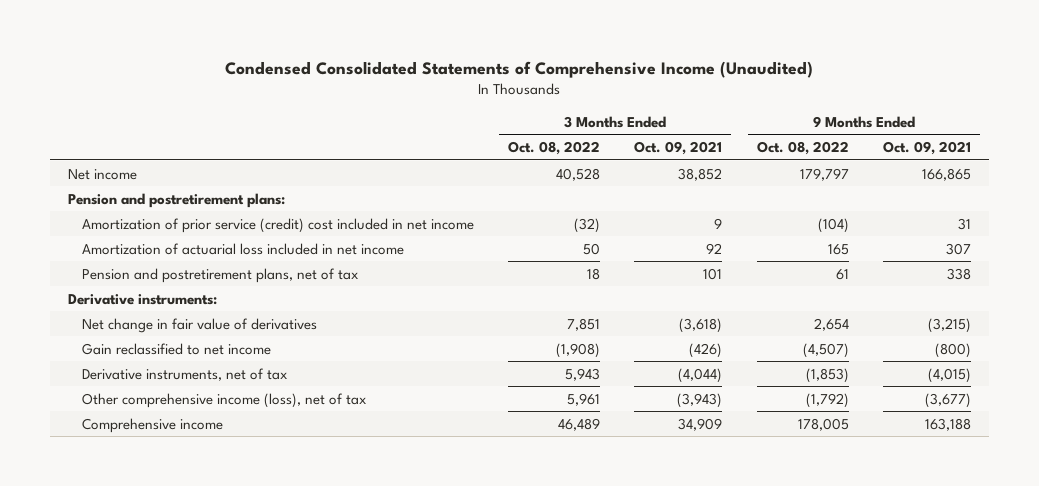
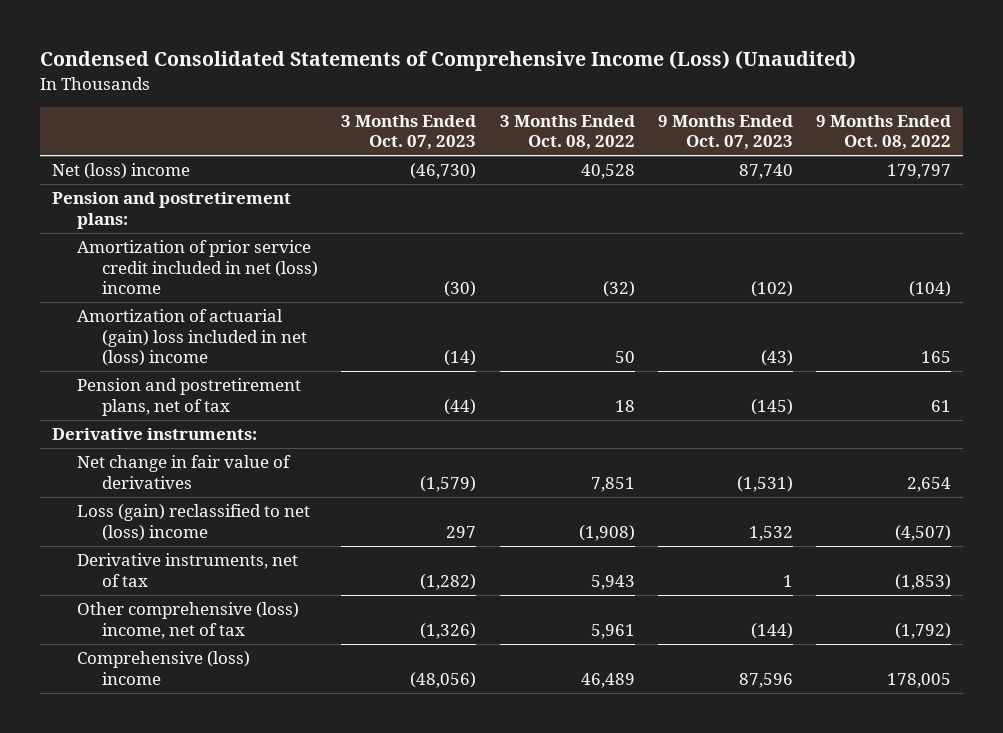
- Condensed Consolidated Statements of Comprehensive Income (Unaudited)
+ Condensed Consolidated Statements of Comprehensive Income (Loss) (Unaudited)
- | 3 Months Ended Oct. 08, 2022 | 3 Months Ended Oct. 09, 2021 | 9 Months Ended Oct. 08, 2022 | 9 Months Ended Oct. 09, 2021
+ | 3 Months Ended Oct. 07, 2023 | 3 Months Ended Oct. 08, 2022 | 9 Months Ended Oct. 07, 2023 | 9 Months Ended Oct. 08, 2022
- Net income | 40,528 | 38,852 | 179,797 | 166,865
+ Net (loss) income | (46,730) | 40,528 | 87,740 | 179,797
- Amortization of prior service (credit) cost included in net income | (32) | 9 | (104) | 31
- Amortization of actuarial loss included in net income | 50 | 92 | 165 | 307
+ Amortization of prior service credit included in net (loss) income | (30) | (32) | (102) | (104)
+ Amortization of actuarial (gain) loss included in net (loss) income | (14) | 50 | (43) | 165
- Gain reclassified to net income | (1,908) | (426) | (4,507) | (800)
+ Loss (gain) reclassified to net (loss) income | 297 | (1,908) | 1,532 | (4,507)
- Other comprehensive income (loss), net of tax | 5,961 | (3,943) | (1,792) | (3,677)
- Comprehensive income | 46,489 | 34,909 | 178,005 | 163,188
+ Other comprehensive (loss) income, net of tax | (1,326) | 5,961 | (144) | (1,792)
+ Comprehensive (loss) income | (48,056) | 46,489 | 87,596 | 178,005

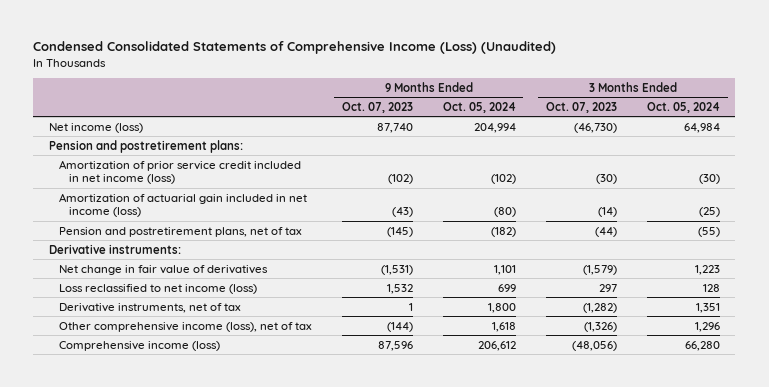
- | 3 Months Ended Oct. 07, 2023 | 3 Months Ended Oct. 08, 2022 | 9 Months Ended Oct. 07, 2023 | 9 Months Ended Oct. 08, 2022
+ | 9 Months Ended Oct. 07, 2023 | 9 Months Ended Oct. 05, 2024 | 3 Months Ended Oct. 07, 2023 | 3 Months Ended Oct. 05, 2024
- Net (loss) income | (46,730) | 40,528 | 87,740 | 179,797
+ Net income (loss) | 87,740 | 204,994 | (46,730) | 64,984
- Amortization of prior service credit included in net (loss) income | (30) | (32) | (102) | (104)
- Amortization of actuarial (gain) loss included in net (loss) income | (14) | 50 | (43) | 165
+ Amortization of prior service credit included in net income (loss) | (102) | (102) | (30) | (30)
+ Amortization of actuarial gain included in net income (loss) | (43) | (80) | (14) | (25)
- Loss (gain) reclassified to net (loss) income | 297 | (1,908) | 1,532 | (4,507)
+ Loss reclassified to net income (loss) | 1,532 | 699 | 297 | 128
- Other comprehensive (loss) income, net of tax | (1,326) | 5,961 | (144) | (1,792)
- Comprehensive (loss) income | (48,056) | 46,489 | 87,596 | 178,005
+ Other comprehensive income (loss), net of tax | (144) | 1,618 | (1,326) | 1,296
+ Comprehensive income (loss) | 87,596 | 206,612 | (48,056) | 66,280

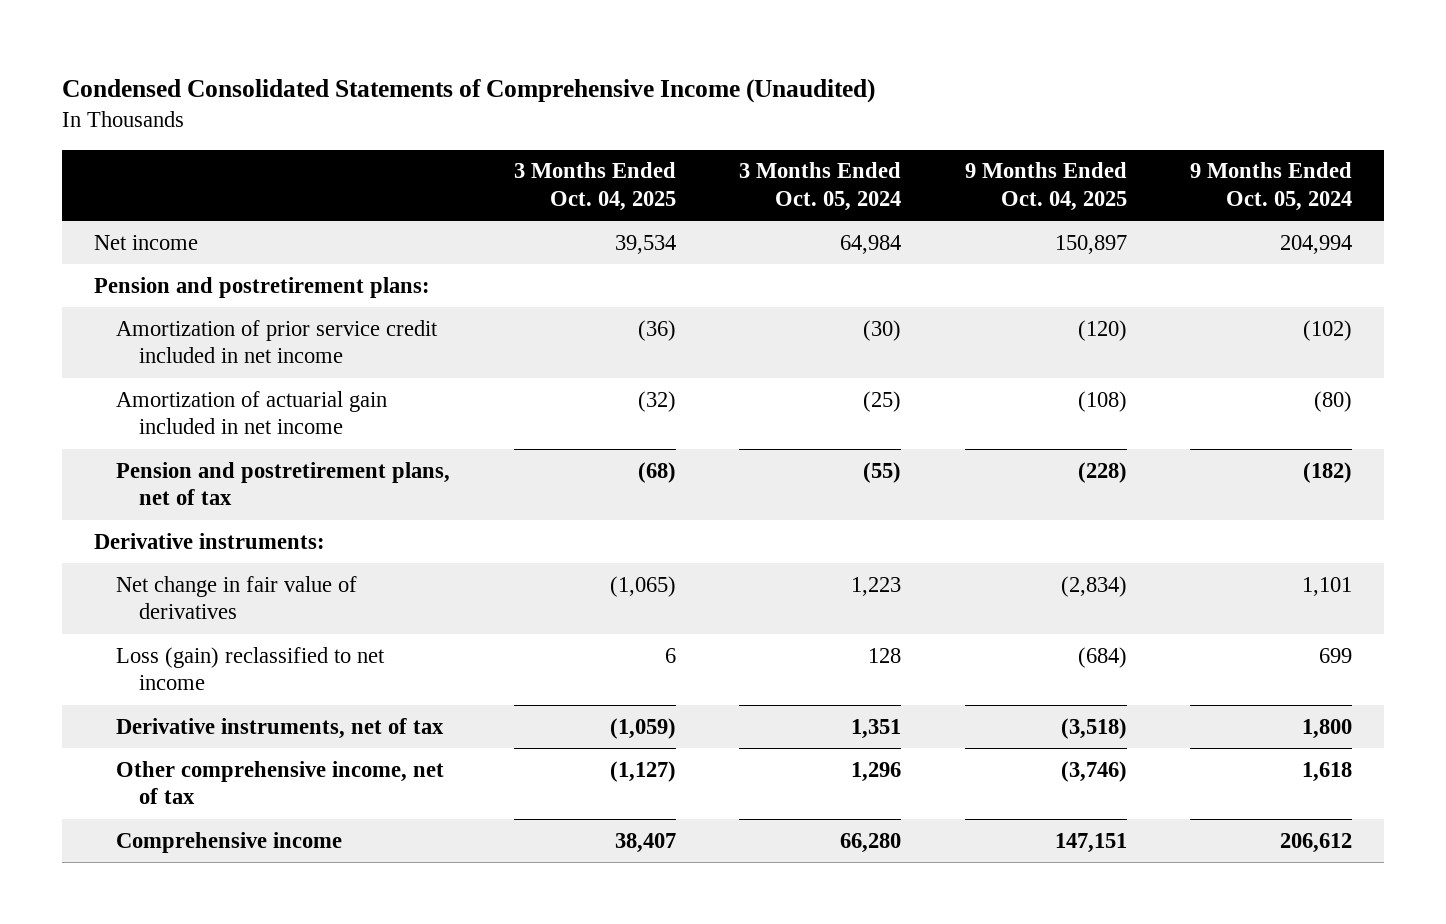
- Condensed Consolidated Statements of Comprehensive Income (Loss) (Unaudited)
+ Condensed Consolidated Statements of Comprehensive Income (Unaudited)
- | 9 Months Ended Oct. 07, 2023 | 9 Months Ended Oct. 05, 2024 | 3 Months Ended Oct. 07, 2023 | 3 Months Ended Oct. 05, 2024
+ | 3 Months Ended Oct. 04, 2025 | 3 Months Ended Oct. 05, 2024 | 9 Months Ended Oct. 04, 2025 | 9 Months Ended Oct. 05, 2024
- Net income (loss) | 87,740 | 204,994 | (46,730) | 64,984
+ Net income | 39,534 | 64,984 | 150,897 | 204,994
- Amortization of prior service credit included in net income (loss) | (102) | (102) | (30) | (30)
- Amortization of actuarial gain included in net income (loss) | (43) | (80) | (14) | (25)
+ Amortization of prior service credit included in net income | (36) | (30) | (120) | (102)
+ Amortization of actuarial gain included in net income | (32) | (25) | (108) | (80)
- Loss reclassified to net income (loss) | 1,532 | 699 | 297 | 128
+ Loss (gain) reclassified to net income | 6 | 128 | (684) | 699
- Other comprehensive income (loss), net of tax | (144) | 1,618 | (1,326) | 1,296
- Comprehensive income (loss) | 87,596 | 206,612 | (48,056) | 66,280
+ Other comprehensive income, net of tax | (1,127) | 1,296 | (3,746) | 1,618
+ Comprehensive income | 38,407 | 66,280 | 147,151 | 206,612

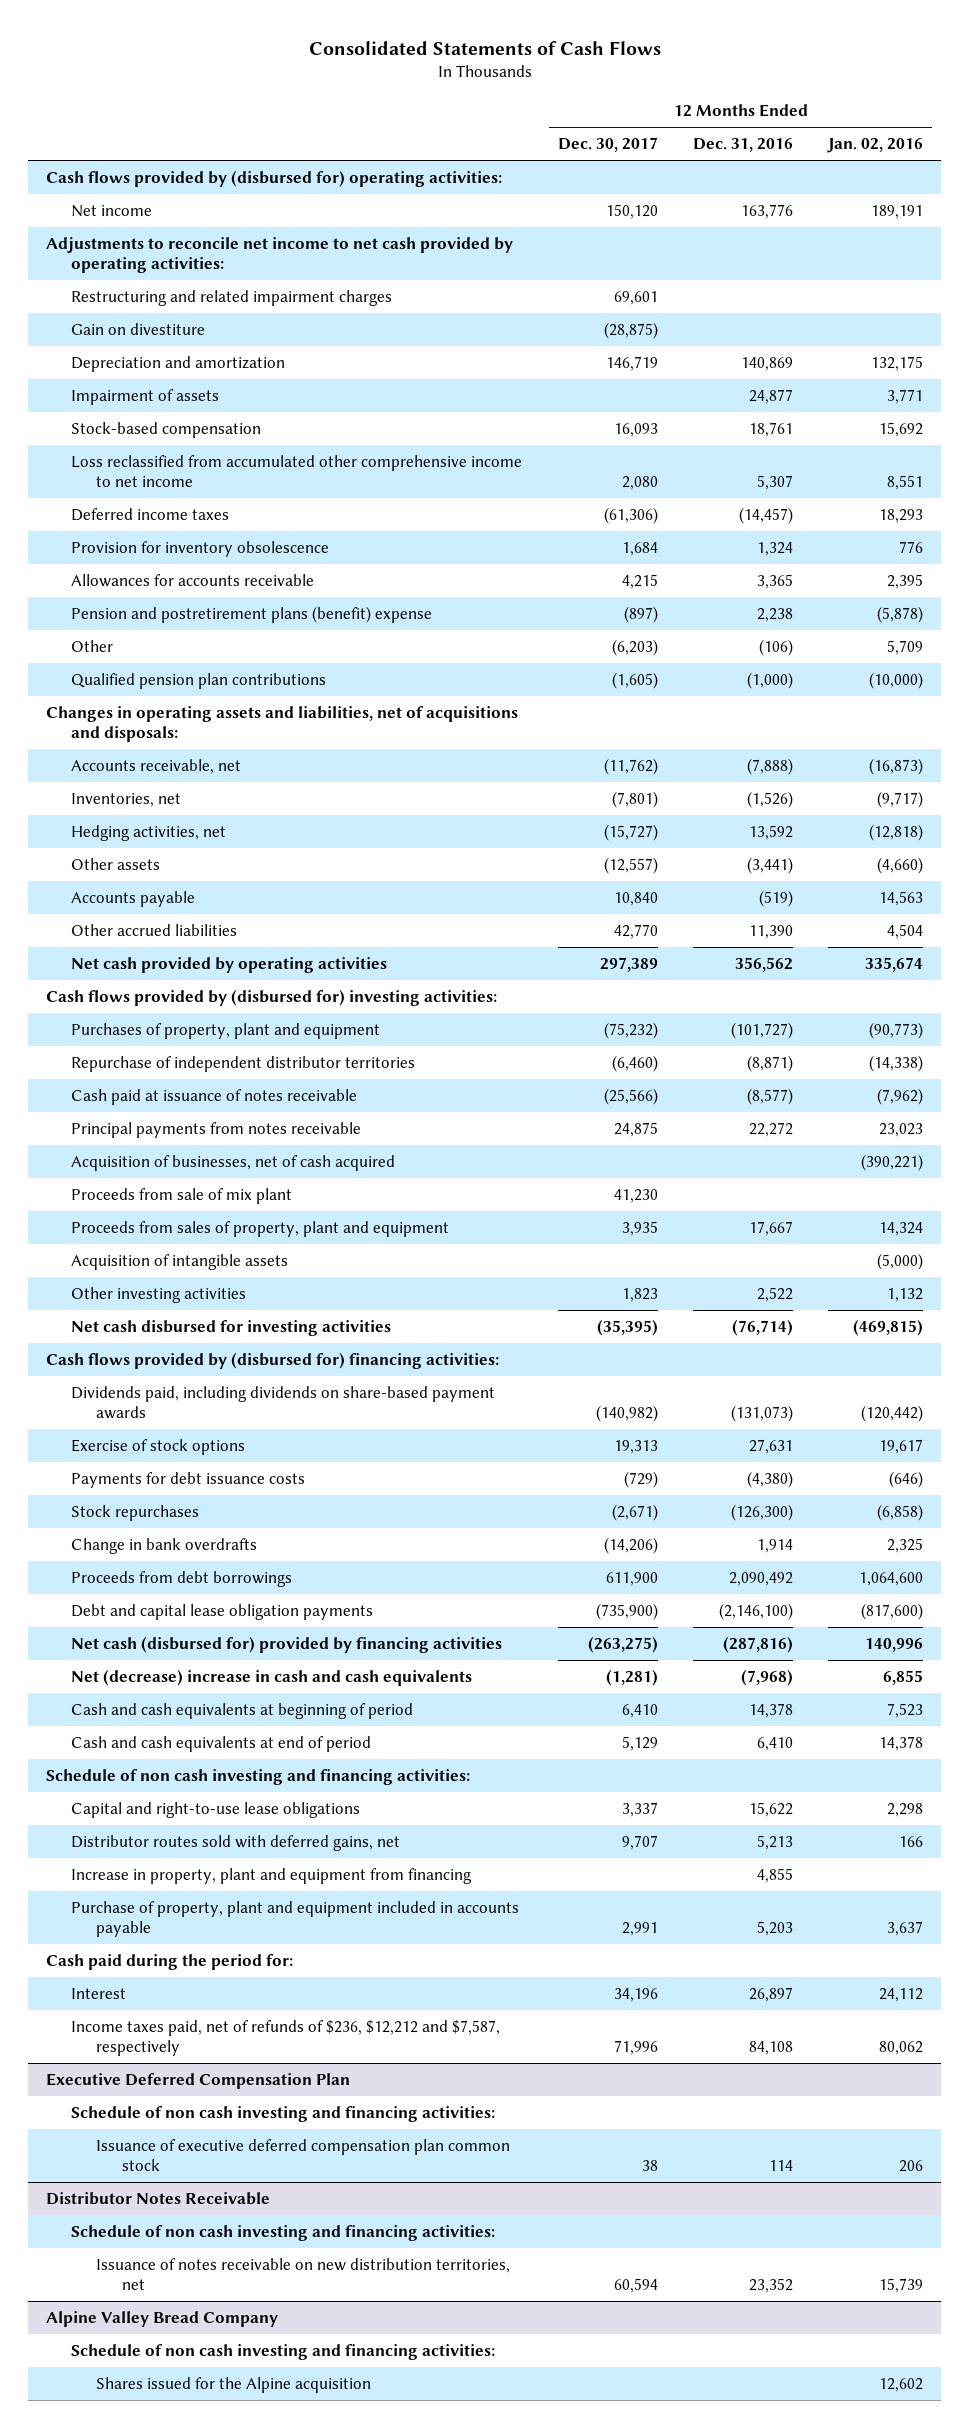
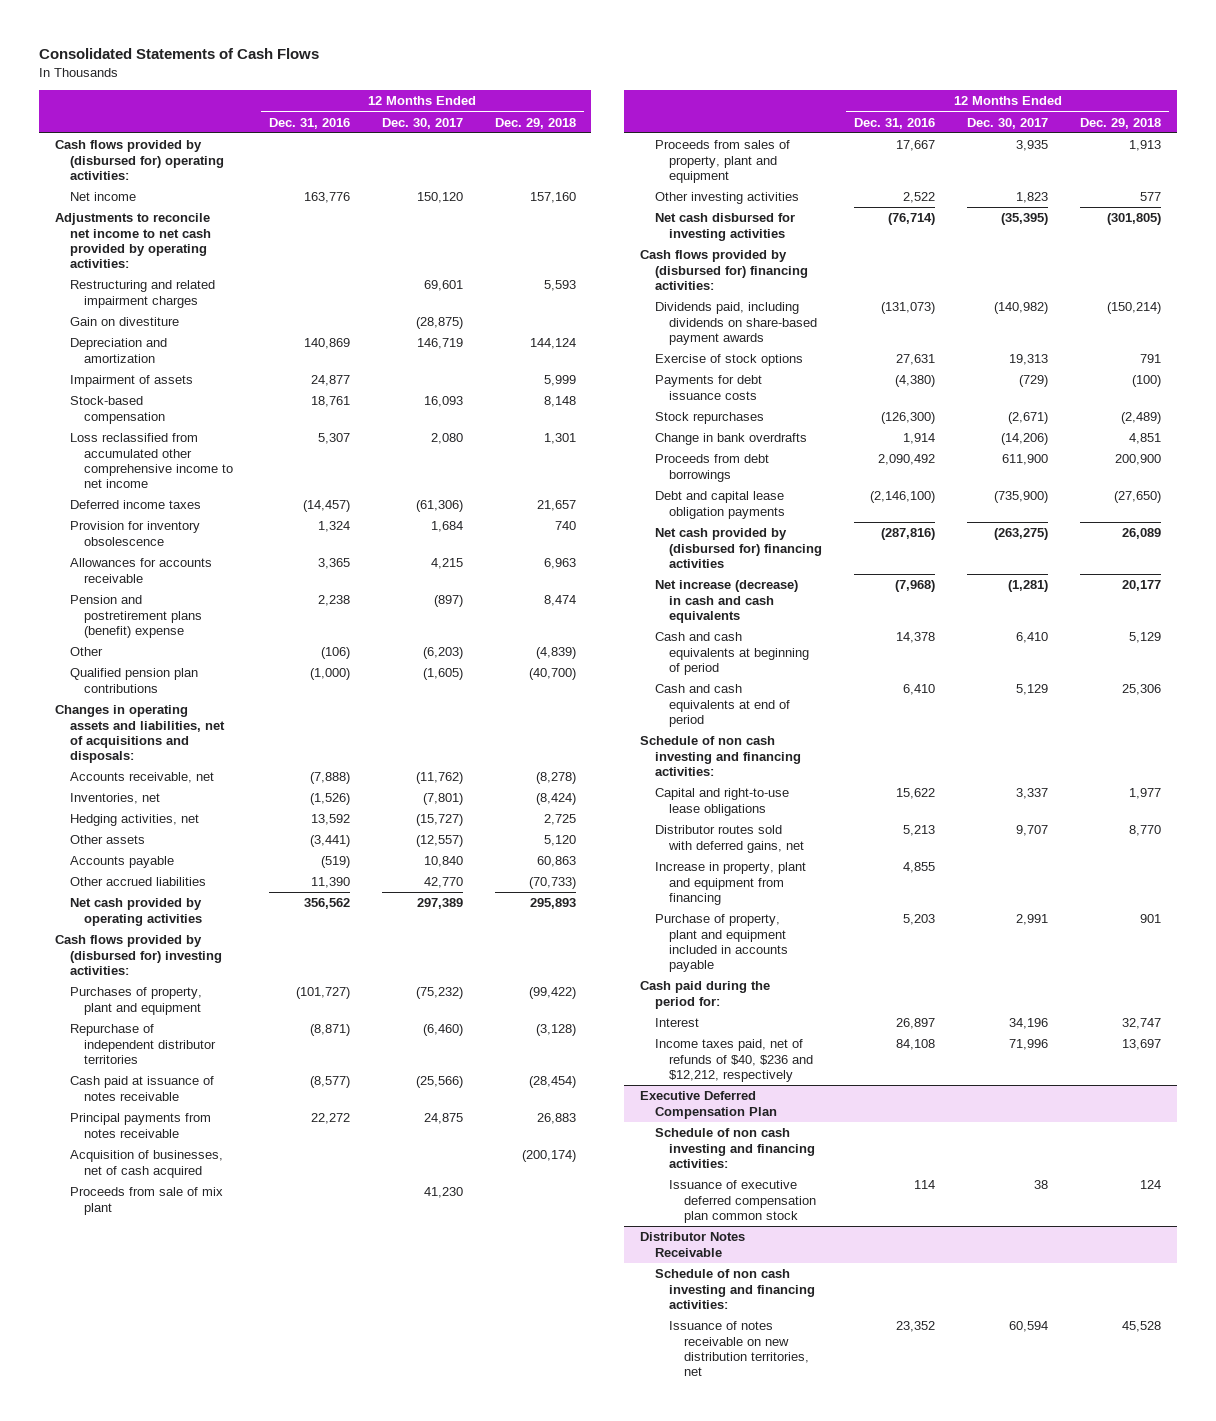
- | 12 Months Ended Dec. 30, 2017 | 12 Months Ended Dec. 31, 2016 | 12 Months Ended Jan. 02, 2016
+ | 12 Months Ended Dec. 31, 2016 | 12 Months Ended Dec. 30, 2017 | 12 Months Ended Dec. 29, 2018
- Acquisition of intangible assets | | | (5,000)
- Net cash (disbursed for) provided by financing activities | (263,275) | (287,816) | 140,996
- Net (decrease) increase in cash and cash equivalents | (1,281) | (7,968) | 6,855
+ Net cash provided by (disbursed for) financing activities | (287,816) | (263,275) | 26,089
+ Net increase (decrease) in cash and cash equivalents | (7,968) | (1,281) | 20,177
- Income taxes paid, net of refunds of $236, $12,212 and $7,587, respectively | 71,996 | 84,108 | 80,062
+ Income taxes paid, net of refunds of $40, $236 and $12,212, respectively | 84,108 | 71,996 | 13,697
- Alpine Valley Bread Company
- Schedule of non cash investing and financing activities:
- Shares issued for the Alpine acquisition | | | 12,602

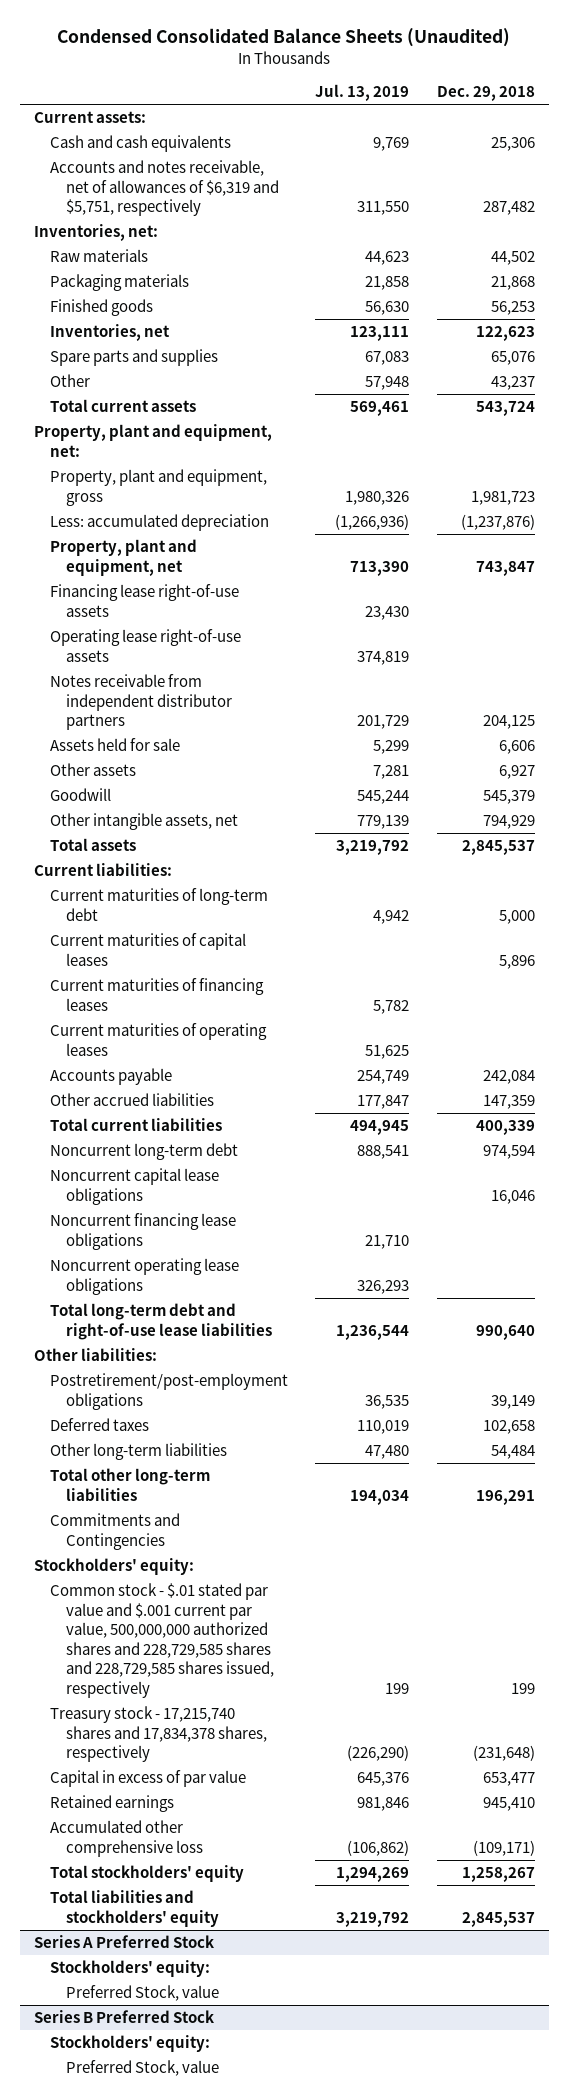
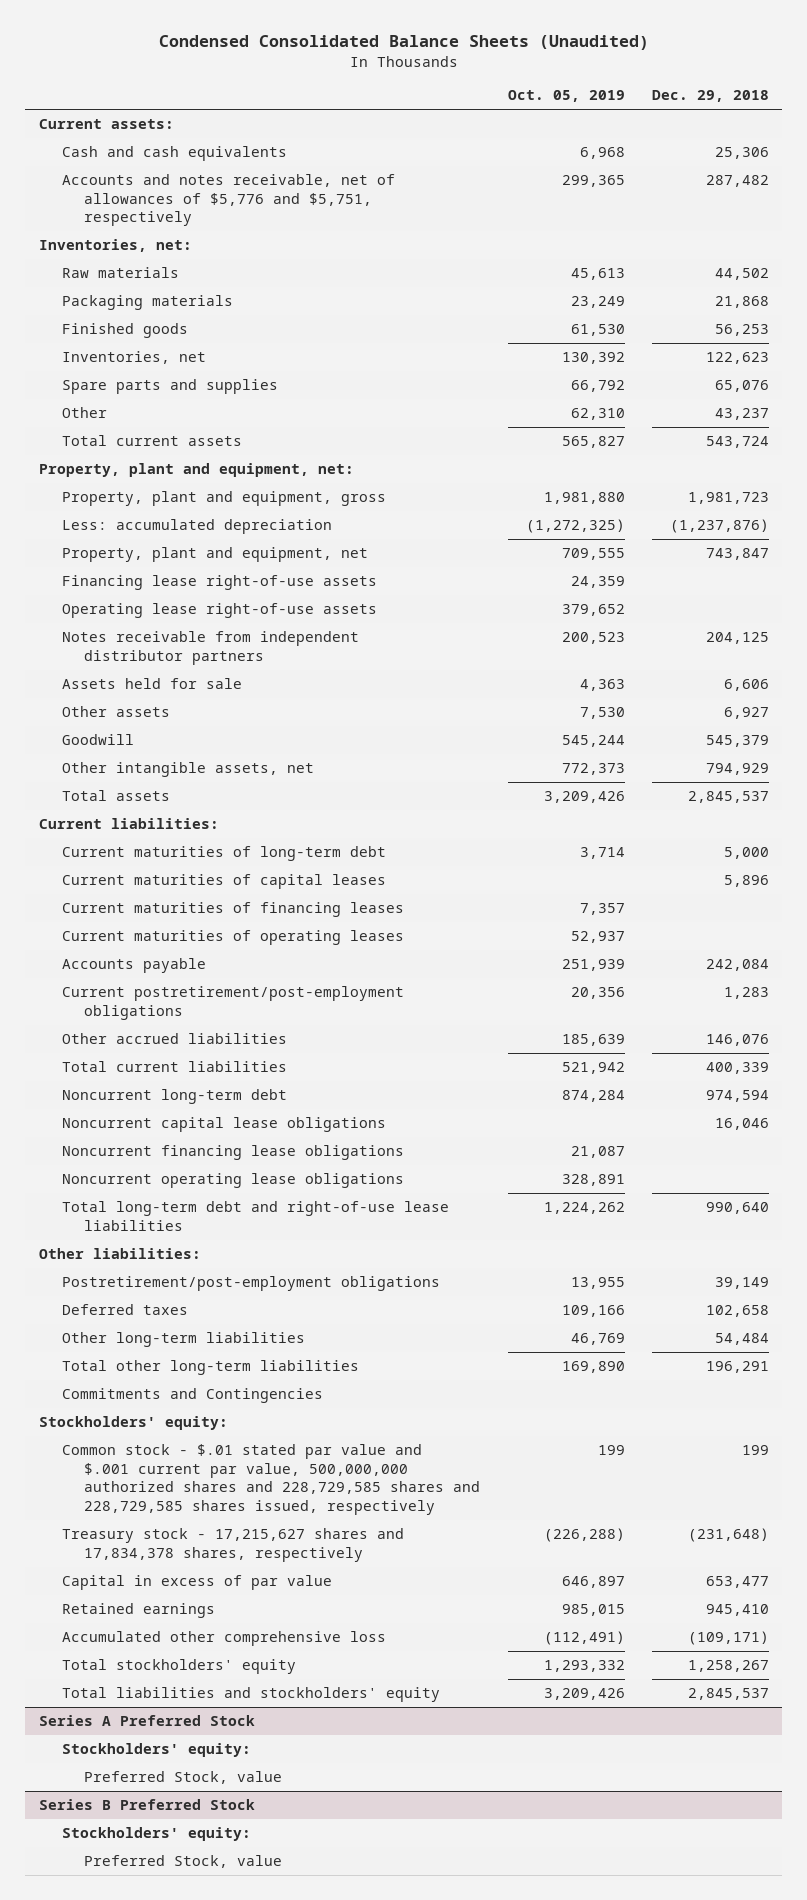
- | Jul. 13, 2019 | Dec. 29, 2018
+ | Oct. 05, 2019 | Dec. 29, 2018
- Accounts and notes receivable, net of allowances of $6,319 and $5,751, respectively | 311,550 | 287,482
+ Accounts and notes receivable, net of allowances of $5,776 and $5,751, respectively | 299,365 | 287,482
- Other accrued liabilities | 177,847 | 147,359
+ Current postretirement/post-employment obligations | 20,356 | 1,283
+ Other accrued liabilities | 185,639 | 146,076
- Treasury stock - 17,215,740 shares and 17,834,378 shares, respectively | (226,290) | (231,648)
+ Treasury stock - 17,215,627 shares and 17,834,378 shares, respectively | (226,288) | (231,648)

